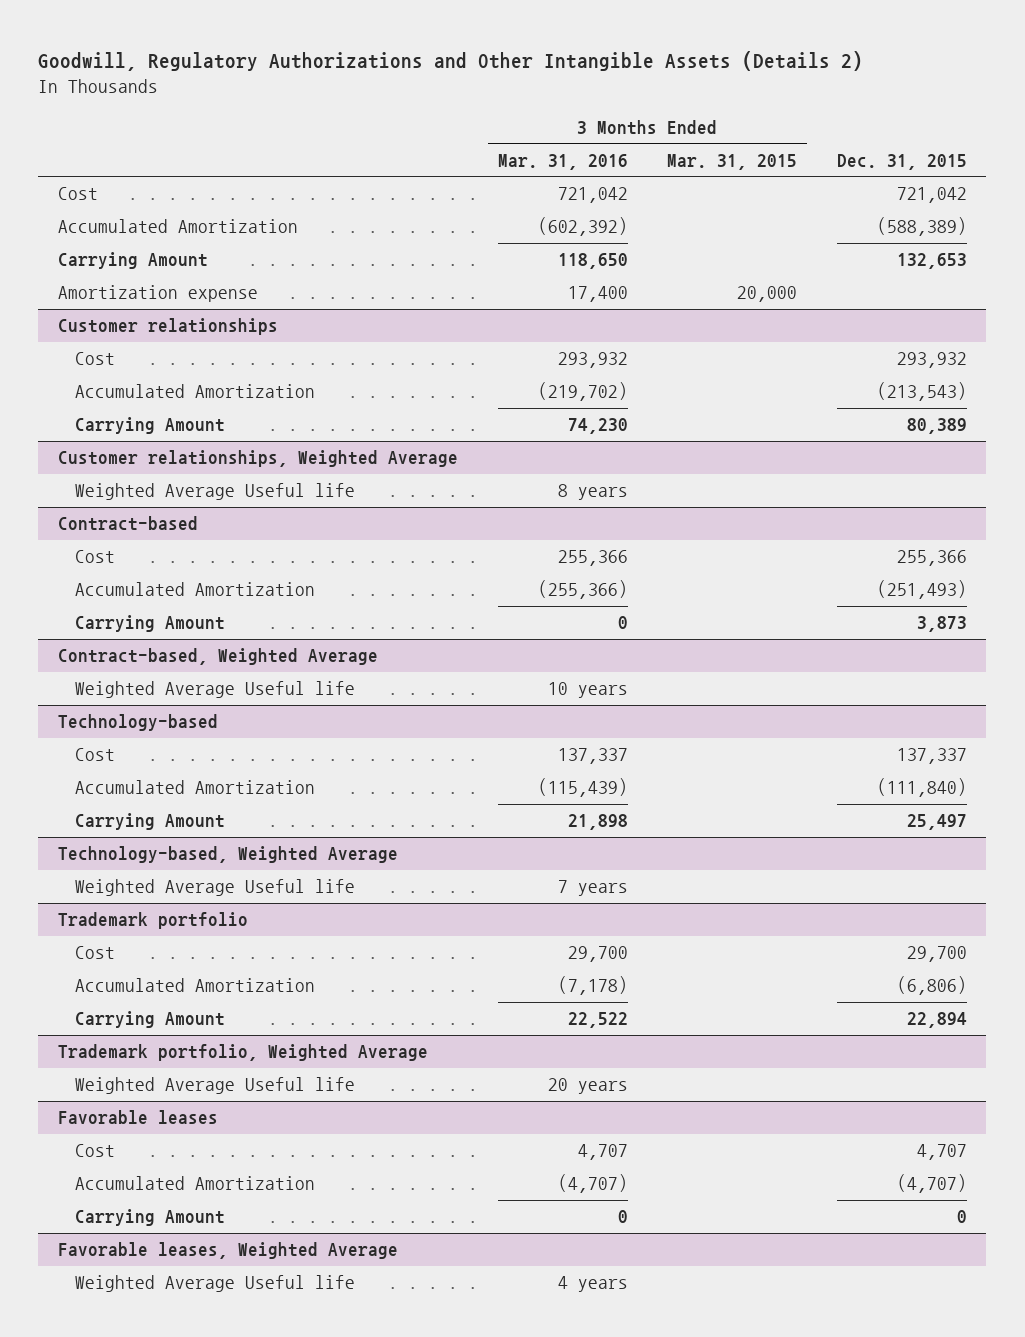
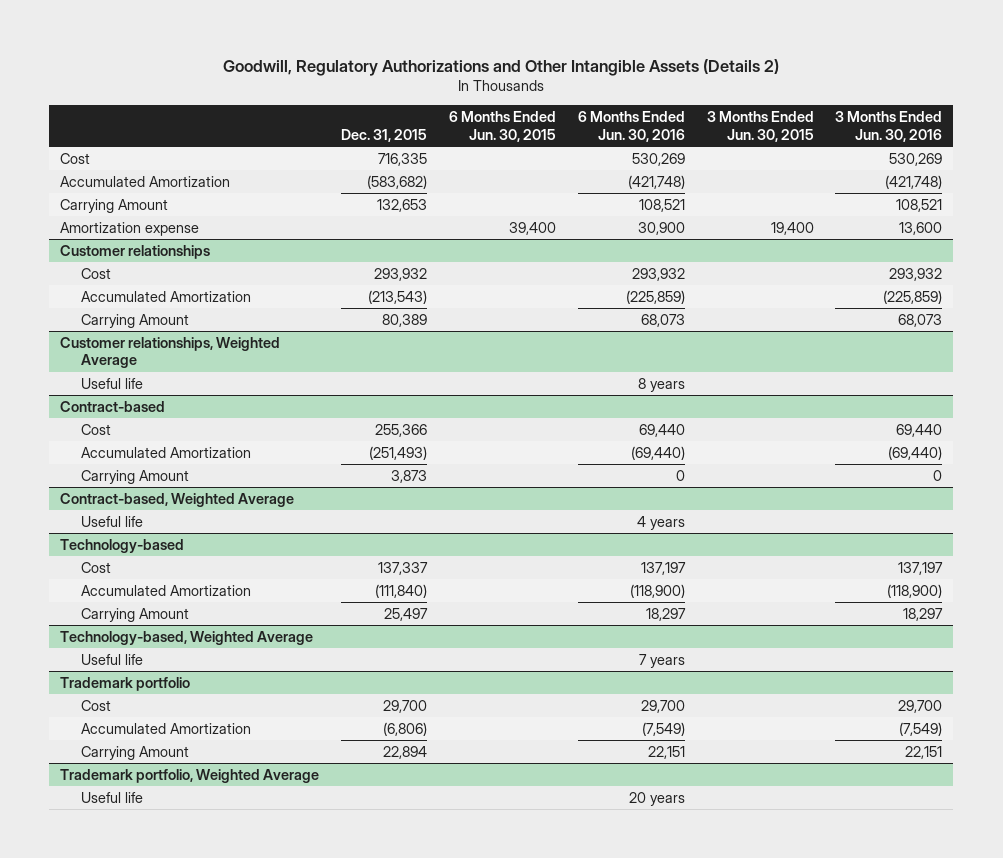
- | 3 Months Ended Mar. 31, 2016 | 3 Months Ended Mar. 31, 2015 | Dec. 31, 2015
+ | Dec. 31, 2015 | 6 Months Ended Jun. 30, 2015 | 6 Months Ended Jun. 30, 2016 | 3 Months Ended Jun. 30, 2015 | 3 Months Ended Jun. 30, 2016
- Cost | 721,042 | | 721,042
- Accumulated Amortization | (602,392) | | (588,389)
+ Cost | 716,335 | | 530,269 | | 530,269
+ Accumulated Amortization | (583,682) | | (421,748) | | (421,748)
@ Customer relationships, Weighted Average
- Weighted Average Useful life | 8 years | |
+ Useful life | | | 8 years | |
@ Contract-based, Weighted Average
- Weighted Average Useful life | 10 years | |
+ Useful life | | | 4 years | |
@ Technology-based, Weighted Average
- Weighted Average Useful life | 7 years | |
+ Useful life | | | 7 years | |
@ Trademark portfolio, Weighted Average
- Weighted Average Useful life | 20 years | |
- Favorable leases
- Cost | 4,707 | | 4,707
- Accumulated Amortization | (4,707) | | (4,707)
- Carrying Amount | 0 | | 0
- Favorable leases, Weighted Average
- Weighted Average Useful life | 4 years | |
@ Trademark portfolio, Weighted Average
+ Useful life | | | 20 years | |

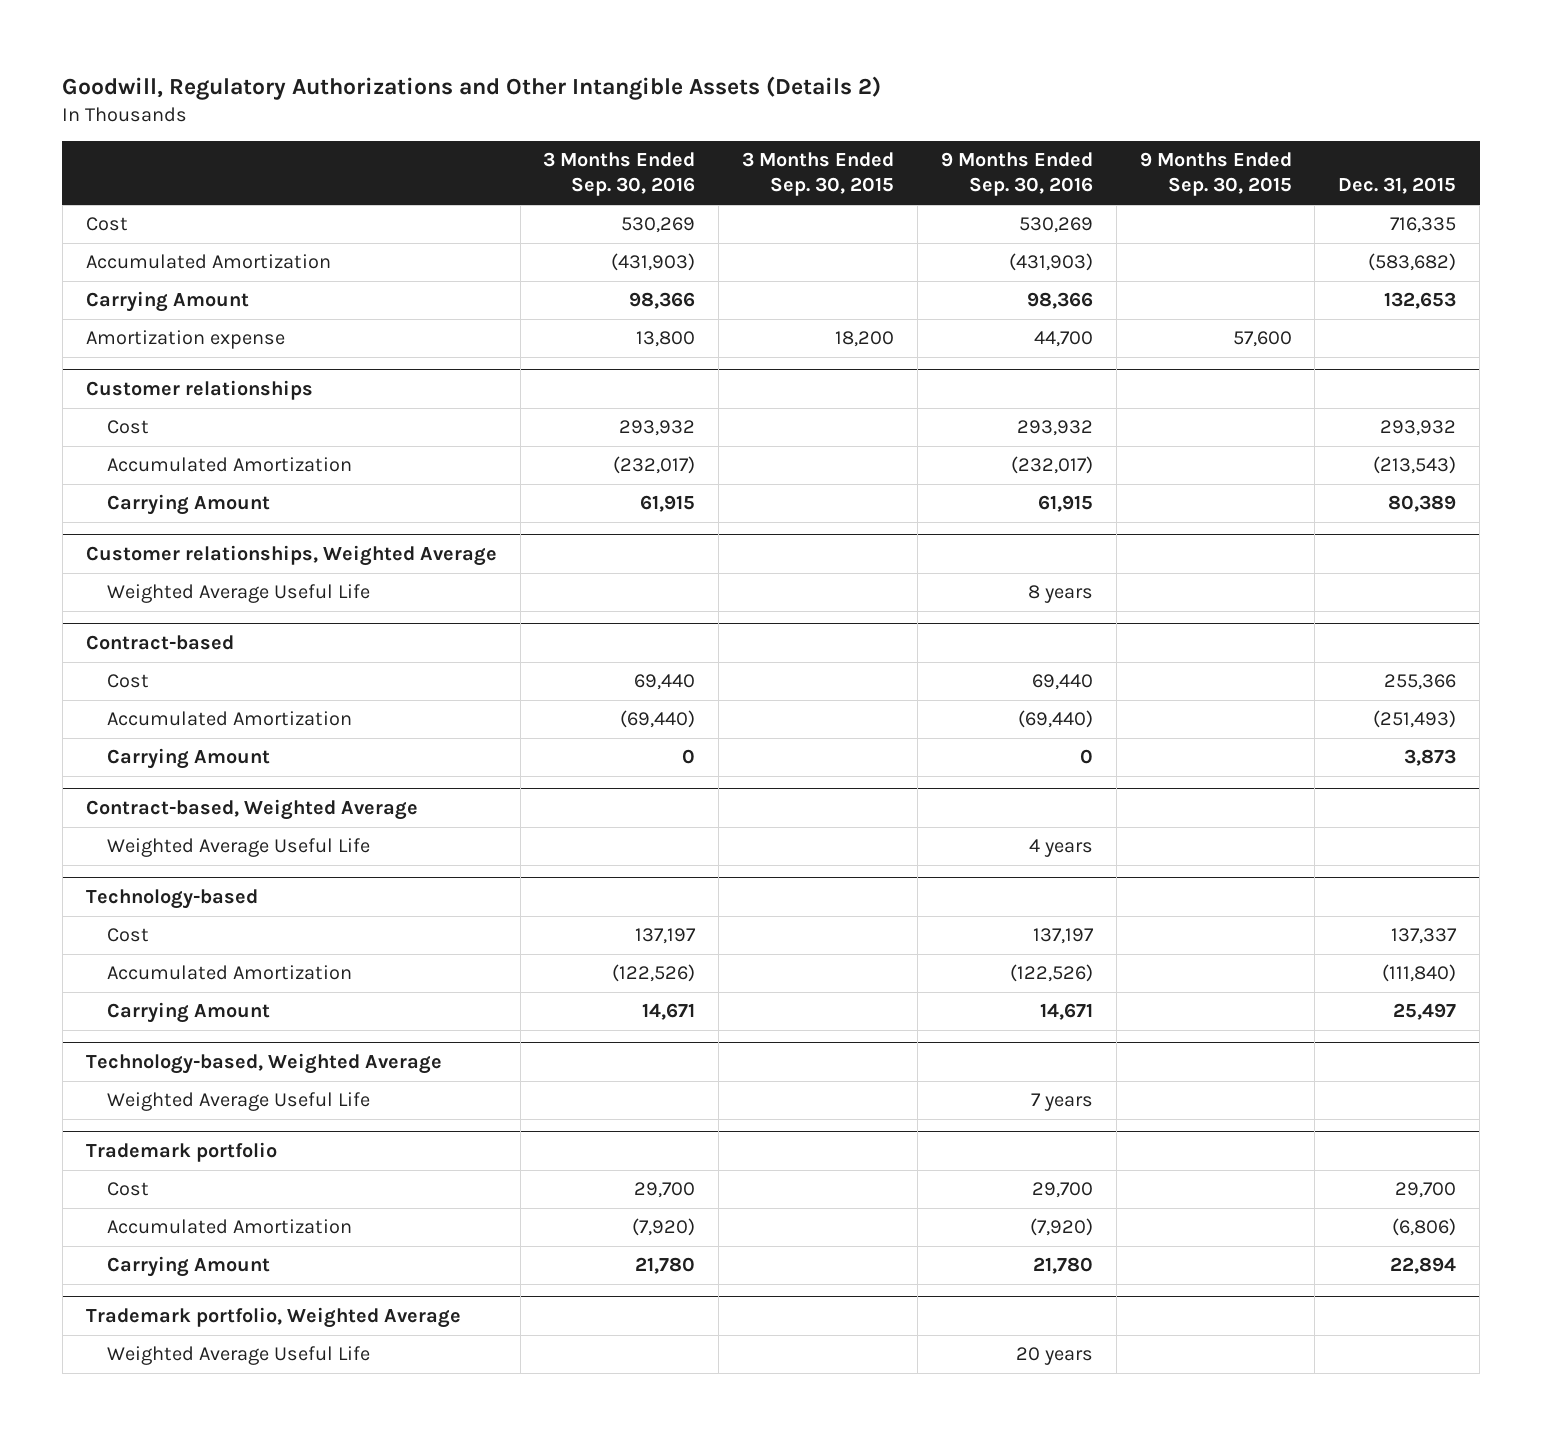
- | Dec. 31, 2015 | 6 Months Ended Jun. 30, 2015 | 6 Months Ended Jun. 30, 2016 | 3 Months Ended Jun. 30, 2015 | 3 Months Ended Jun. 30, 2016
+ | 3 Months Ended Sep. 30, 2016 | 3 Months Ended Sep. 30, 2015 | 9 Months Ended Sep. 30, 2016 | 9 Months Ended Sep. 30, 2015 | Dec. 31, 2015
@ Customer relationships, Weighted Average
- Useful life | | | 8 years | |
+ Weighted Average Useful Life | | | 8 years | |
@ Contract-based, Weighted Average
- Useful life | | | 4 years | |
+ Weighted Average Useful Life | | | 4 years | |
@ Technology-based, Weighted Average
- Useful life | | | 7 years | |
+ Weighted Average Useful Life | | | 7 years | |
@ Trademark portfolio, Weighted Average
- Useful life | | | 20 years | |
+ Weighted Average Useful Life | | | 20 years | |

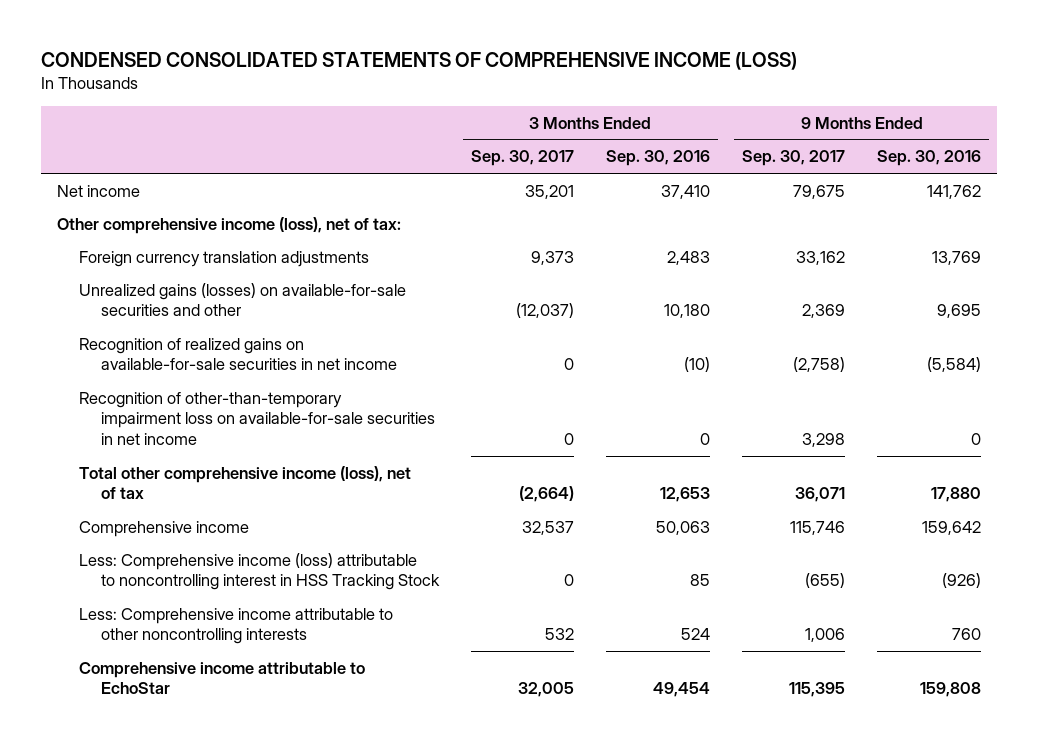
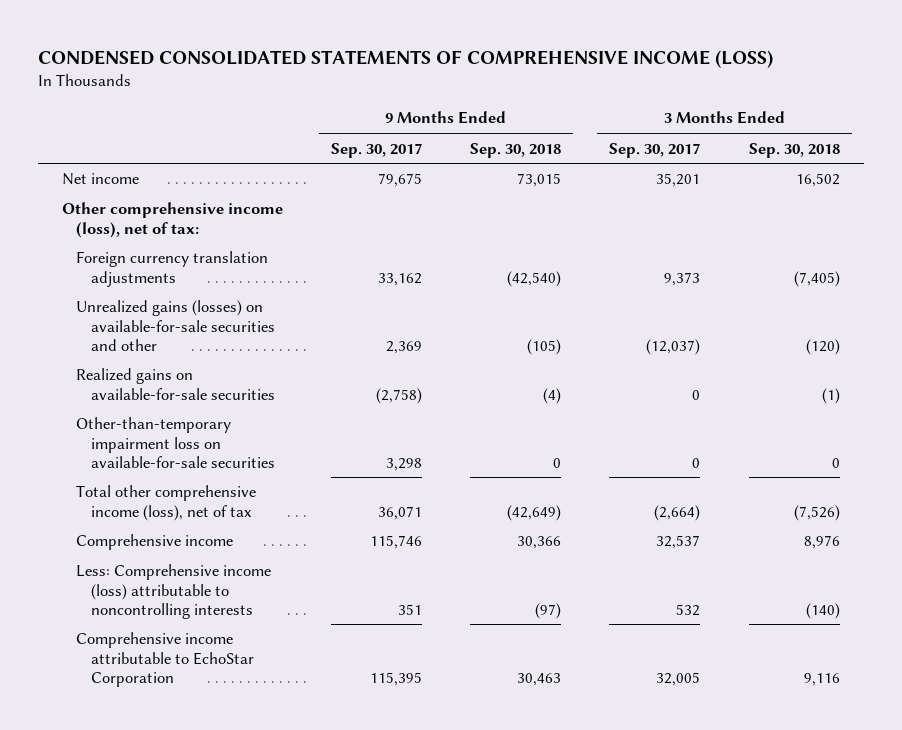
- | 3 Months Ended Sep. 30, 2017 | 3 Months Ended Sep. 30, 2016 | 9 Months Ended Sep. 30, 2017 | 9 Months Ended Sep. 30, 2016
+ | 9 Months Ended Sep. 30, 2017 | 9 Months Ended Sep. 30, 2018 | 3 Months Ended Sep. 30, 2017 | 3 Months Ended Sep. 30, 2018
- Recognition of realized gains on available-for-sale securities in net income | 0 | (10) | (2,758) | (5,584)
- Recognition of other-than-temporary impairment loss on available-for-sale securities in net income | 0 | 0 | 3,298 | 0
+ Realized gains on available-for-sale securities | (2,758) | (4) | 0 | (1)
+ Other-than-temporary impairment loss on available-for-sale securities | 3,298 | 0 | 0 | 0
- Less: Comprehensive income (loss) attributable to noncontrolling interest in HSS Tracking Stock | 0 | 85 | (655) | (926)
- Less: Comprehensive income attributable to other noncontrolling interests | 532 | 524 | 1,006 | 760
- Comprehensive income attributable to EchoStar | 32,005 | 49,454 | 115,395 | 159,808
+ Less: Comprehensive income (loss) attributable to noncontrolling interests | 351 | (97) | 532 | (140)
+ Comprehensive income attributable to EchoStar Corporation | 115,395 | 30,463 | 32,005 | 9,116

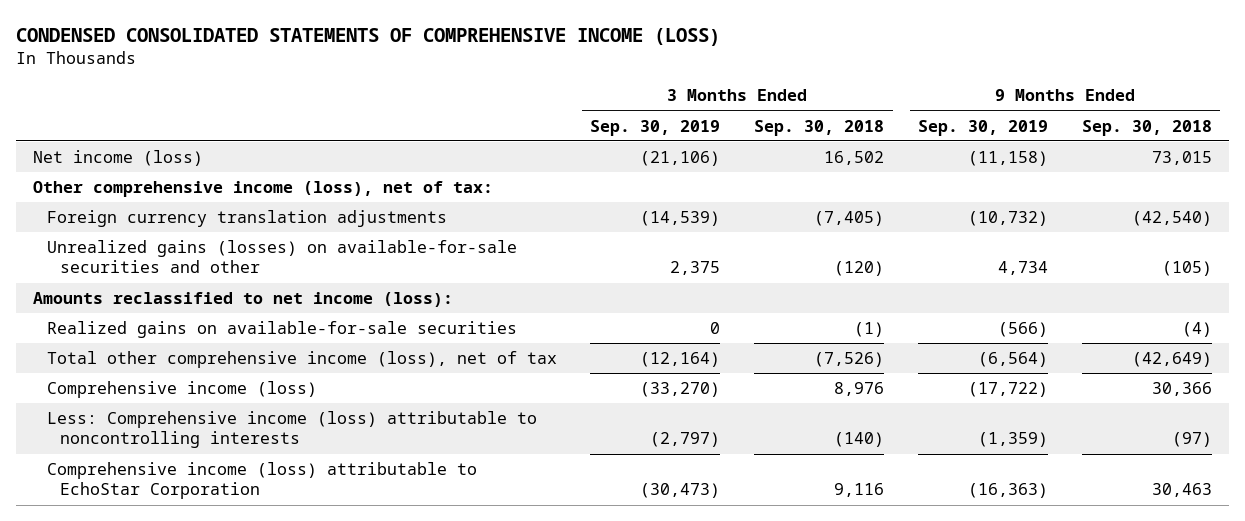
- | 9 Months Ended Sep. 30, 2017 | 9 Months Ended Sep. 30, 2018 | 3 Months Ended Sep. 30, 2017 | 3 Months Ended Sep. 30, 2018
+ | 3 Months Ended Sep. 30, 2019 | 3 Months Ended Sep. 30, 2018 | 9 Months Ended Sep. 30, 2019 | 9 Months Ended Sep. 30, 2018
- Net income | 79,675 | 73,015 | 35,201 | 16,502
+ Net income (loss) | (21,106) | 16,502 | (11,158) | 73,015
+ Amounts reclassified to net income (loss):
- Other-than-temporary impairment loss on available-for-sale securities | 3,298 | 0 | 0 | 0
- Comprehensive income | 115,746 | 30,366 | 32,537 | 8,976
+ Comprehensive income (loss) | (33,270) | 8,976 | (17,722) | 30,366
- Comprehensive income attributable to EchoStar Corporation | 115,395 | 30,463 | 32,005 | 9,116
+ Comprehensive income (loss) attributable to EchoStar Corporation | (30,473) | 9,116 | (16,363) | 30,463

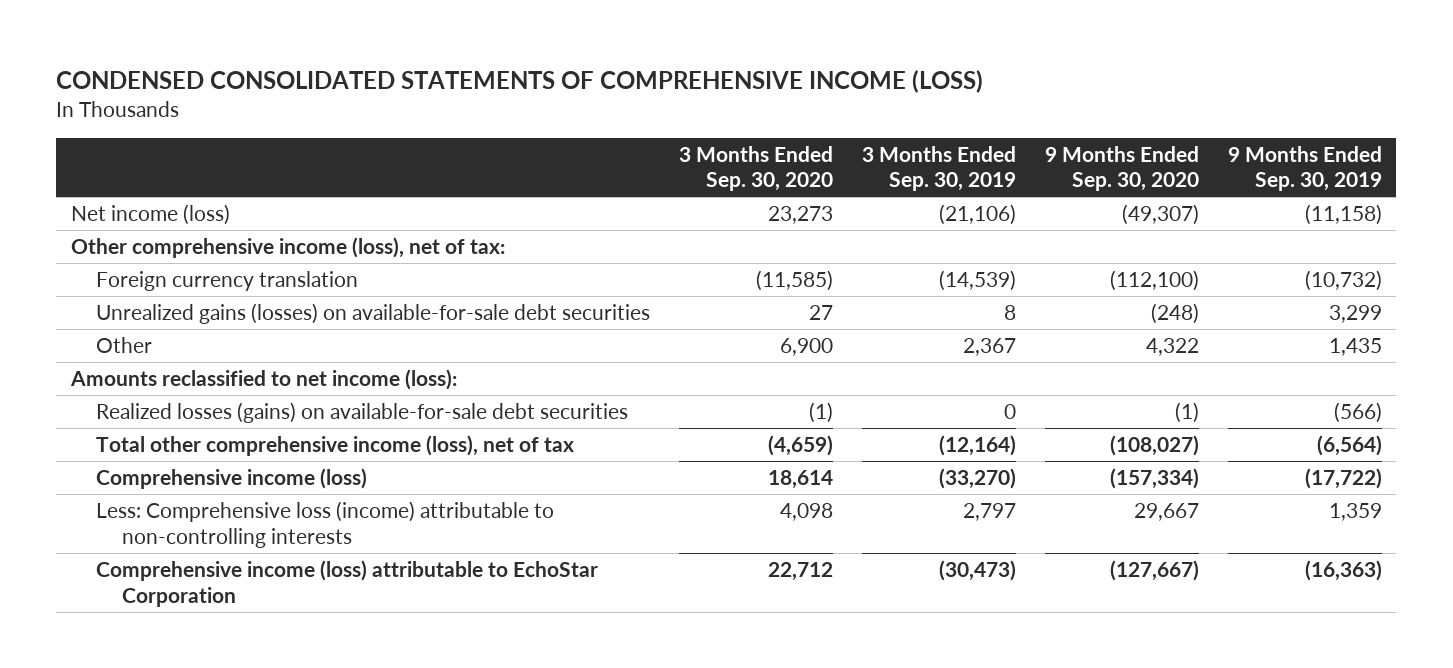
- | 3 Months Ended Sep. 30, 2019 | 3 Months Ended Sep. 30, 2018 | 9 Months Ended Sep. 30, 2019 | 9 Months Ended Sep. 30, 2018
+ | 3 Months Ended Sep. 30, 2020 | 3 Months Ended Sep. 30, 2019 | 9 Months Ended Sep. 30, 2020 | 9 Months Ended Sep. 30, 2019
- Foreign currency translation adjustments | (14,539) | (7,405) | (10,732) | (42,540)
- Unrealized gains (losses) on available-for-sale securities and other | 2,375 | (120) | 4,734 | (105)
+ Foreign currency translation | (11,585) | (14,539) | (112,100) | (10,732)
+ Unrealized gains (losses) on available-for-sale debt securities | 27 | 8 | (248) | 3,299
+ Other | 6,900 | 2,367 | 4,322 | 1,435
- Realized gains on available-for-sale securities | 0 | (1) | (566) | (4)
+ Realized losses (gains) on available-for-sale debt securities | (1) | 0 | (1) | (566)
- Less: Comprehensive income (loss) attributable to noncontrolling interests | (2,797) | (140) | (1,359) | (97)
+ Less: Comprehensive loss (income) attributable to non-controlling interests | 4,098 | 2,797 | 29,667 | 1,359

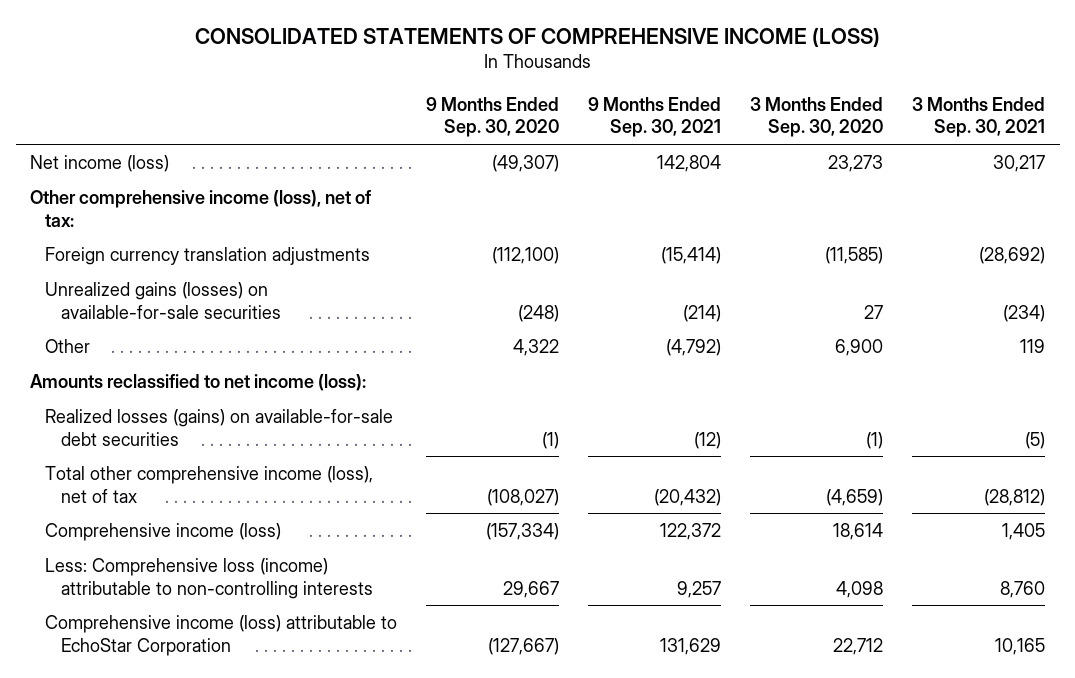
- CONDENSED CONSOLIDATED STATEMENTS OF COMPREHENSIVE INCOME (LOSS)
+ CONSOLIDATED STATEMENTS OF COMPREHENSIVE INCOME (LOSS)
- | 3 Months Ended Sep. 30, 2020 | 3 Months Ended Sep. 30, 2019 | 9 Months Ended Sep. 30, 2020 | 9 Months Ended Sep. 30, 2019
+ | 9 Months Ended Sep. 30, 2020 | 9 Months Ended Sep. 30, 2021 | 3 Months Ended Sep. 30, 2020 | 3 Months Ended Sep. 30, 2021
- Foreign currency translation | (11,585) | (14,539) | (112,100) | (10,732)
- Unrealized gains (losses) on available-for-sale debt securities | 27 | 8 | (248) | 3,299
+ Foreign currency translation adjustments | (112,100) | (15,414) | (11,585) | (28,692)
+ Unrealized gains (losses) on available-for-sale securities | (248) | (214) | 27 | (234)

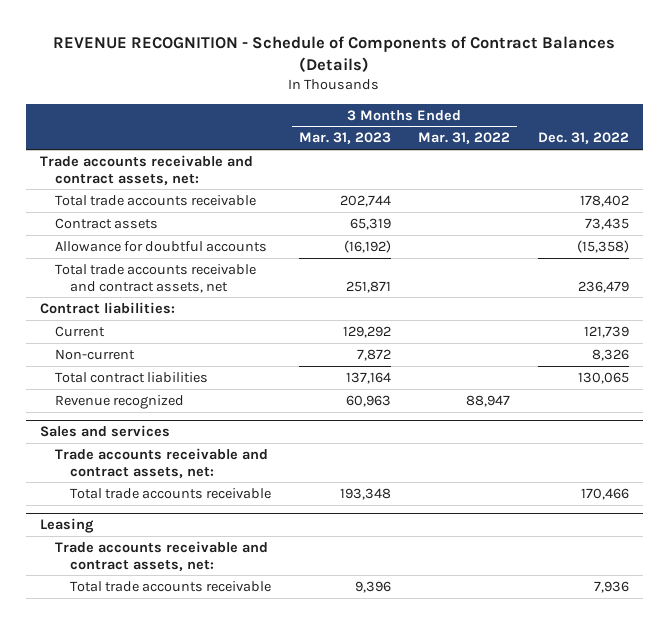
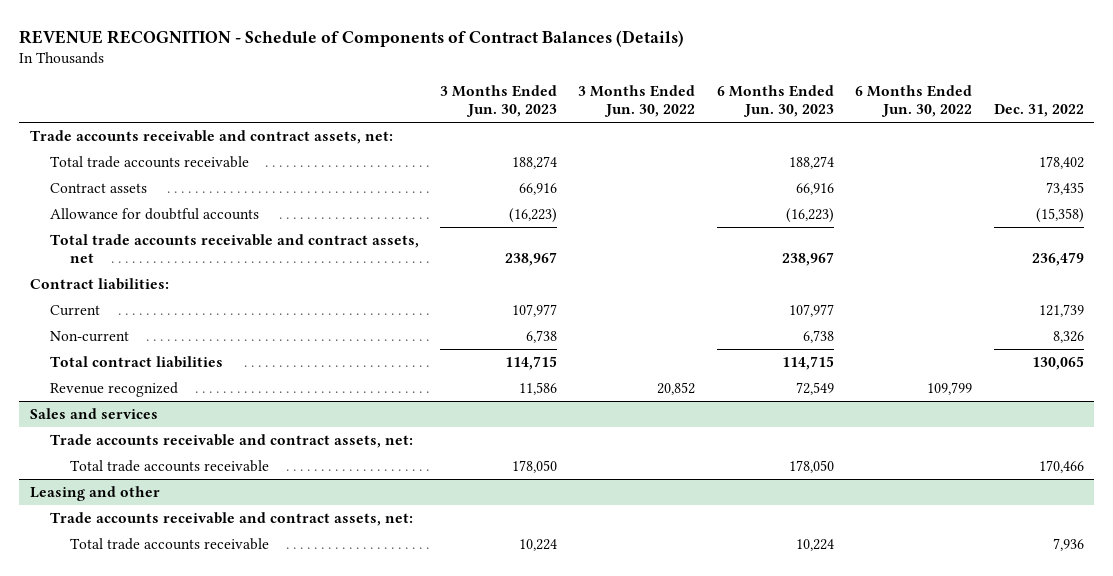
- | 3 Months Ended Mar. 31, 2023 | 3 Months Ended Mar. 31, 2022 | Dec. 31, 2022
+ | 3 Months Ended Jun. 30, 2023 | 3 Months Ended Jun. 30, 2022 | 6 Months Ended Jun. 30, 2023 | 6 Months Ended Jun. 30, 2022 | Dec. 31, 2022
- Leasing
+ Leasing and other

